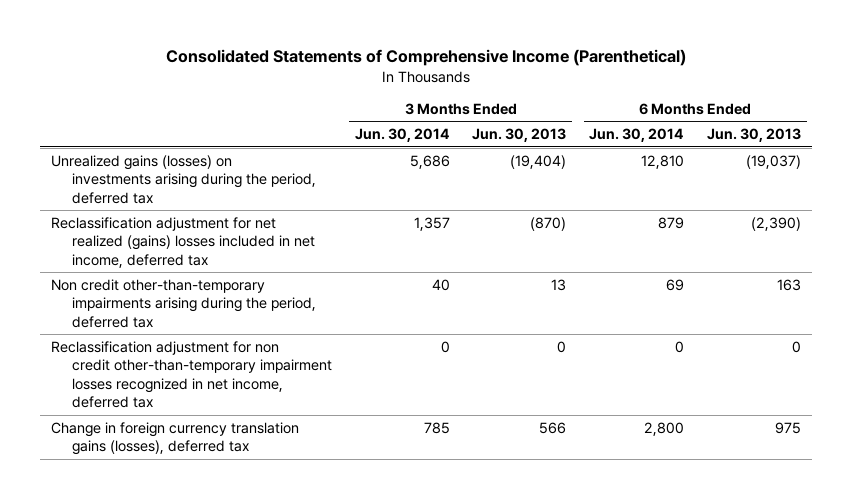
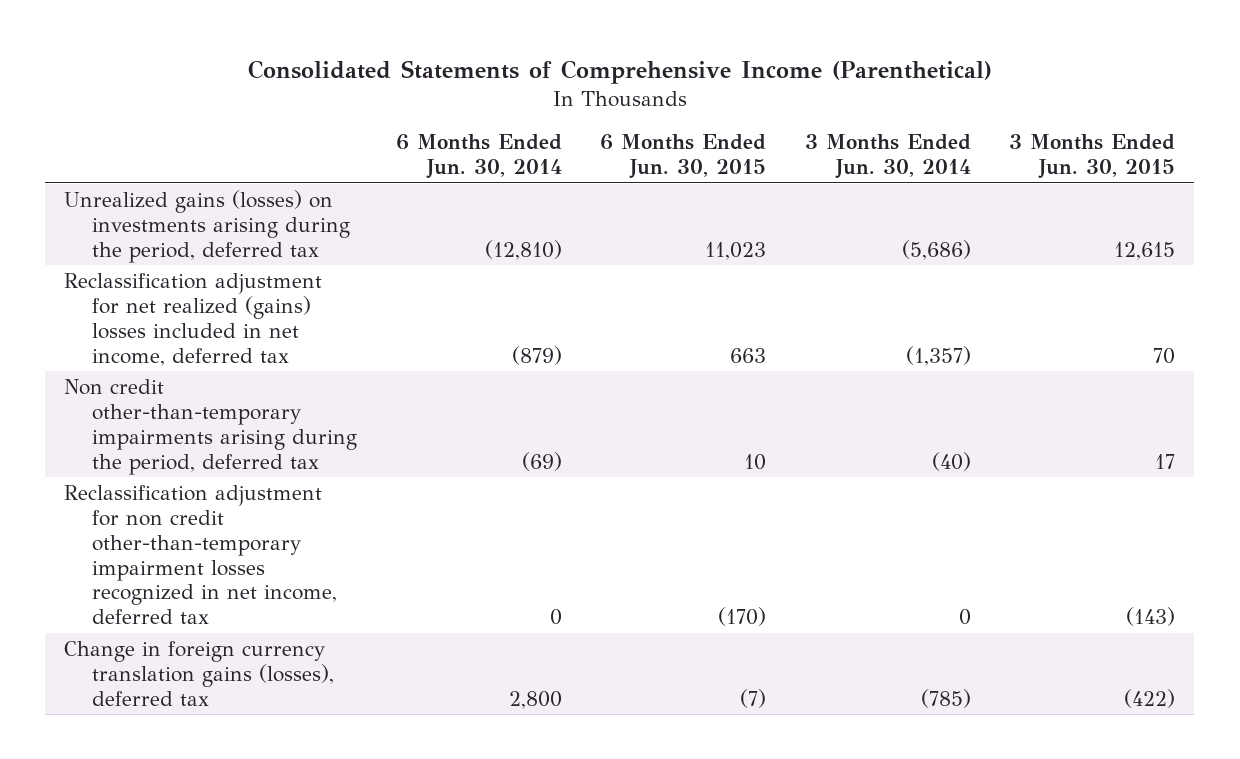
- | 3 Months Ended Jun. 30, 2014 | 3 Months Ended Jun. 30, 2013 | 6 Months Ended Jun. 30, 2014 | 6 Months Ended Jun. 30, 2013
+ | 6 Months Ended Jun. 30, 2014 | 6 Months Ended Jun. 30, 2015 | 3 Months Ended Jun. 30, 2014 | 3 Months Ended Jun. 30, 2015
- Unrealized gains (losses) on investments arising during the period, deferred tax | 5,686 | (19,404) | 12,810 | (19,037)
- Reclassification adjustment for net realized (gains) losses included in net income, deferred tax | 1,357 | (870) | 879 | (2,390)
- Non credit other-than-temporary impairments arising during the period, deferred tax | 40 | 13 | 69 | 163
+ Unrealized gains (losses) on investments arising during the period, deferred tax | (12,810) | 11,023 | (5,686) | 12,615
+ Reclassification adjustment for net realized (gains) losses included in net income, deferred tax | (879) | 663 | (1,357) | 70
+ Non credit other-than-temporary impairments arising during the period, deferred tax | (69) | 10 | (40) | 17
- Change in foreign currency translation gains (losses), deferred tax | 785 | 566 | 2,800 | 975
+ Change in foreign currency translation gains (losses), deferred tax | 2,800 | (7) | (785) | (422)

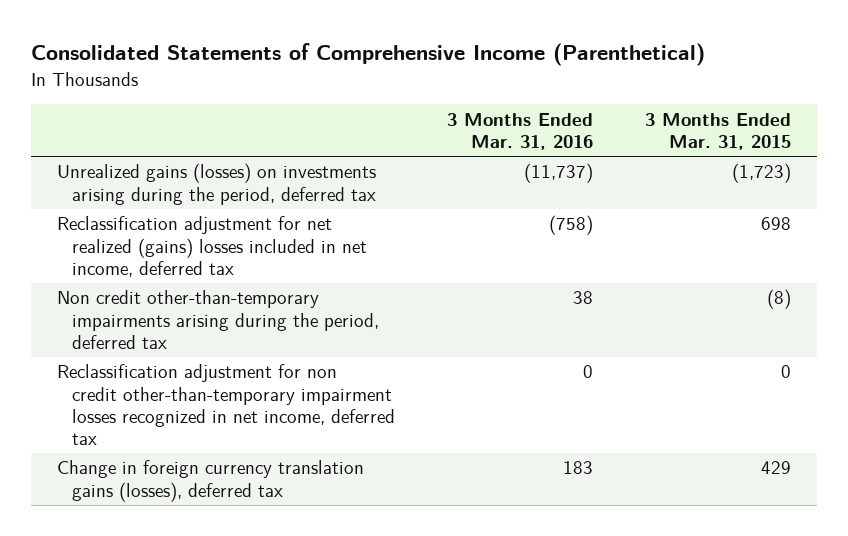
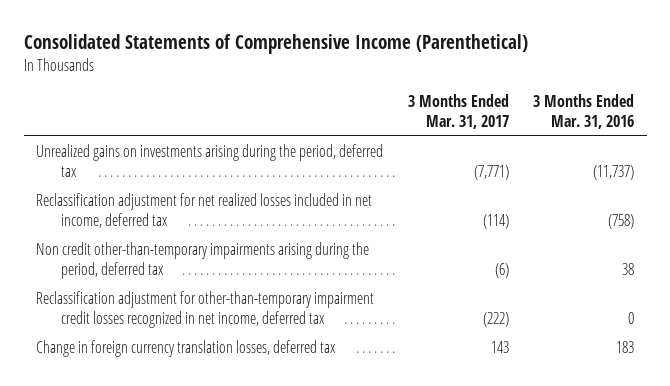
- | 3 Months Ended Mar. 31, 2016 | 3 Months Ended Mar. 31, 2015
+ | 3 Months Ended Mar. 31, 2017 | 3 Months Ended Mar. 31, 2016
- Unrealized gains (losses) on investments arising during the period, deferred tax | (11,737) | (1,723)
- Reclassification adjustment for net realized (gains) losses included in net income, deferred tax | (758) | 698
+ Unrealized gains on investments arising during the period, deferred tax | (7,771) | (11,737)
+ Reclassification adjustment for net realized losses included in net income, deferred tax | (114) | (758)
- Reclassification adjustment for non credit other-than-temporary impairment losses recognized in net income, deferred tax | 0 | 0
- Change in foreign currency translation gains (losses), deferred tax | 183 | 429
+ Reclassification adjustment for other-than-temporary impairment credit losses recognized in net income, deferred tax | (222) | 0
+ Change in foreign currency translation losses, deferred tax | 143 | 183

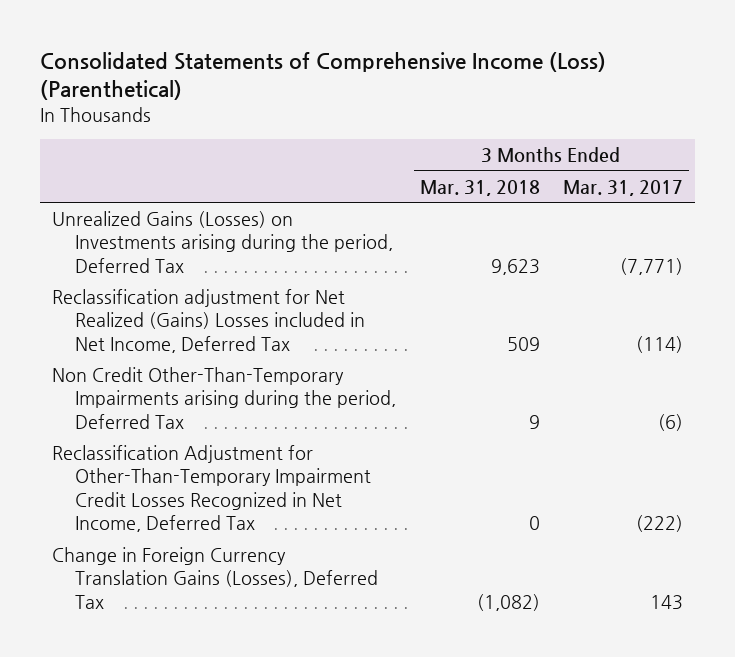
- Consolidated Statements of Comprehensive Income (Parenthetical)
+ Consolidated Statements of Comprehensive Income (Loss) (Parenthetical)
- | 3 Months Ended Mar. 31, 2017 | 3 Months Ended Mar. 31, 2016
+ | 3 Months Ended Mar. 31, 2018 | 3 Months Ended Mar. 31, 2017
- Unrealized gains on investments arising during the period, deferred tax | (7,771) | (11,737)
- Reclassification adjustment for net realized losses included in net income, deferred tax | (114) | (758)
- Non credit other-than-temporary impairments arising during the period, deferred tax | (6) | 38
- Reclassification adjustment for other-than-temporary impairment credit losses recognized in net income, deferred tax | (222) | 0
- Change in foreign currency translation losses, deferred tax | 143 | 183
+ Unrealized Gains (Losses) on Investments arising during the period, Deferred Tax | 9,623 | (7,771)
+ Reclassification adjustment for Net Realized (Gains) Losses included in Net Income, Deferred Tax | 509 | (114)
+ Non Credit Other-Than-Temporary Impairments arising during the period, Deferred Tax | 9 | (6)
+ Reclassification Adjustment for Other-Than-Temporary Impairment Credit Losses Recognized in Net Income, Deferred Tax | 0 | (222)
+ Change in Foreign Currency Translation Gains (Losses), Deferred Tax | (1,082) | 143

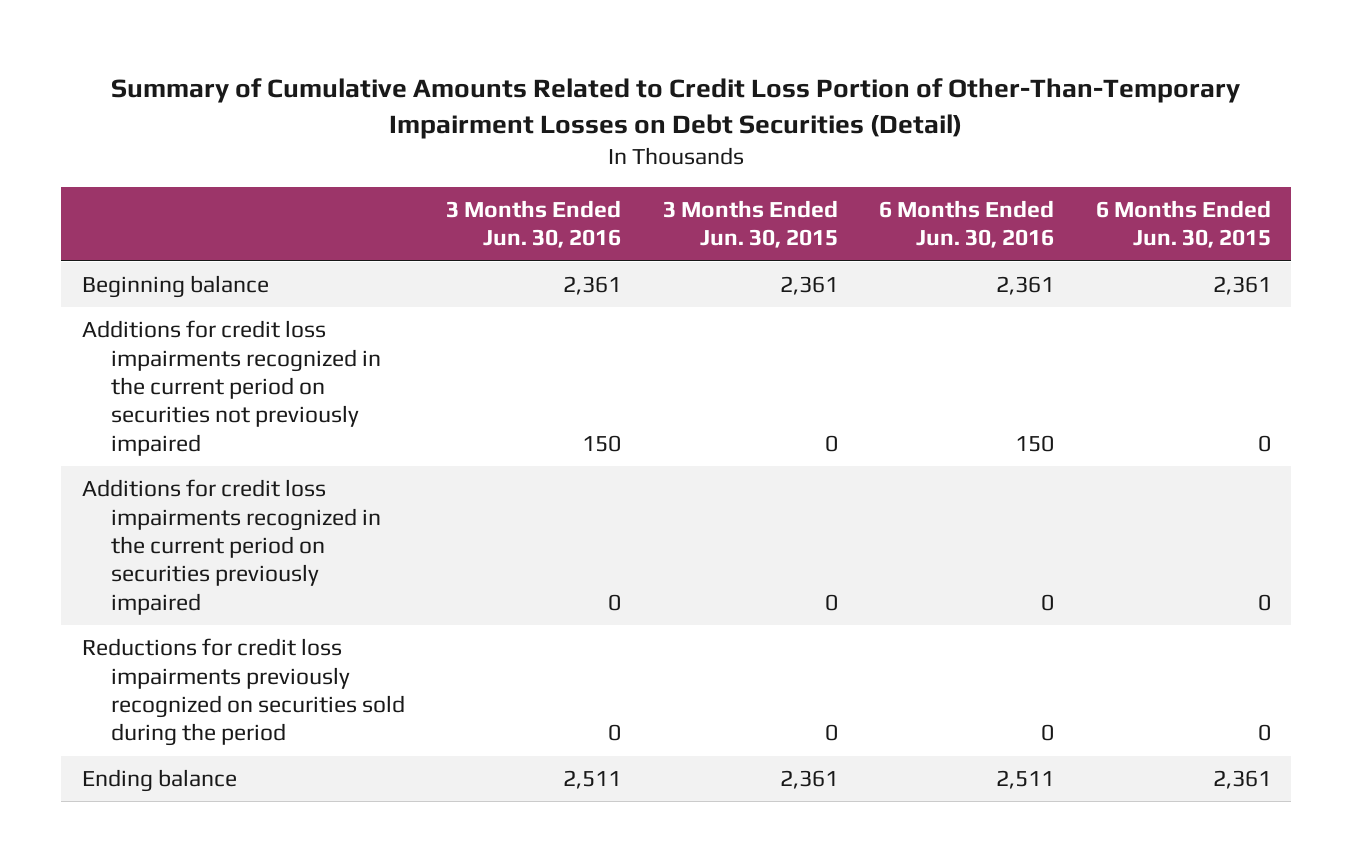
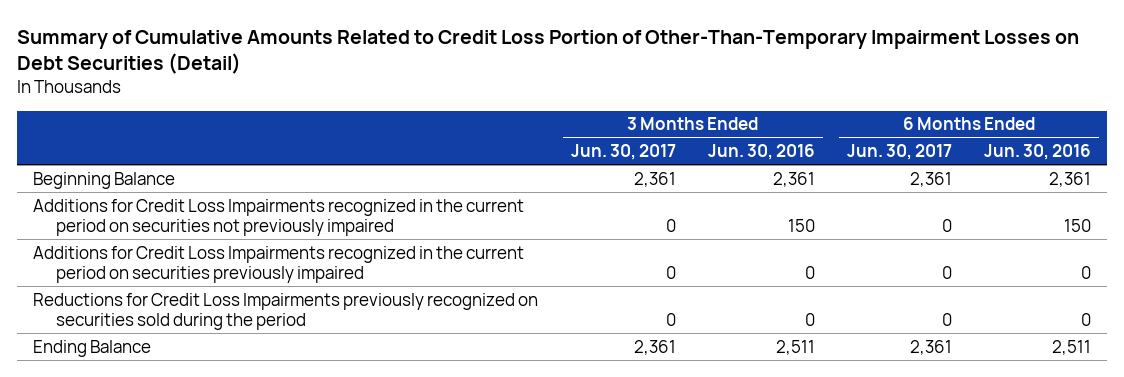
- | 3 Months Ended Jun. 30, 2016 | 3 Months Ended Jun. 30, 2015 | 6 Months Ended Jun. 30, 2016 | 6 Months Ended Jun. 30, 2015
+ | 3 Months Ended Jun. 30, 2017 | 3 Months Ended Jun. 30, 2016 | 6 Months Ended Jun. 30, 2017 | 6 Months Ended Jun. 30, 2016
- Beginning balance | 2,361 | 2,361 | 2,361 | 2,361
- Additions for credit loss impairments recognized in the current period on securities not previously impaired | 150 | 0 | 150 | 0
- Additions for credit loss impairments recognized in the current period on securities previously impaired | 0 | 0 | 0 | 0
- Reductions for credit loss impairments previously recognized on securities sold during the period | 0 | 0 | 0 | 0
- Ending balance | 2,511 | 2,361 | 2,511 | 2,361
+ Beginning Balance | 2,361 | 2,361 | 2,361 | 2,361
+ Additions for Credit Loss Impairments recognized in the current period on securities not previously impaired | 0 | 150 | 0 | 150
+ Additions for Credit Loss Impairments recognized in the current period on securities previously impaired | 0 | 0 | 0 | 0
+ Reductions for Credit Loss Impairments previously recognized on securities sold during the period | 0 | 0 | 0 | 0
+ Ending Balance | 2,361 | 2,511 | 2,361 | 2,511

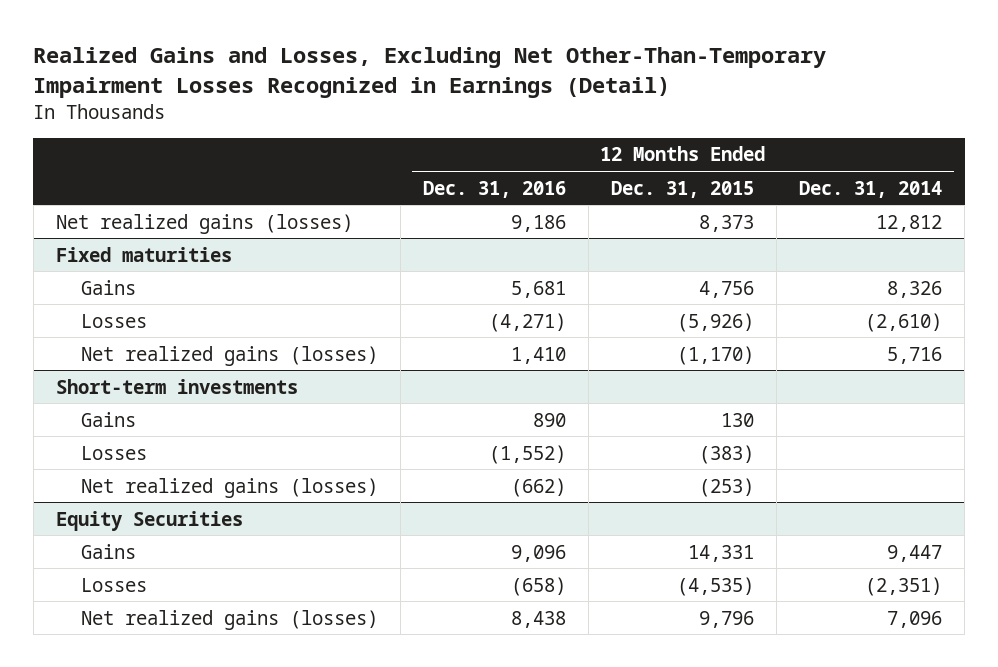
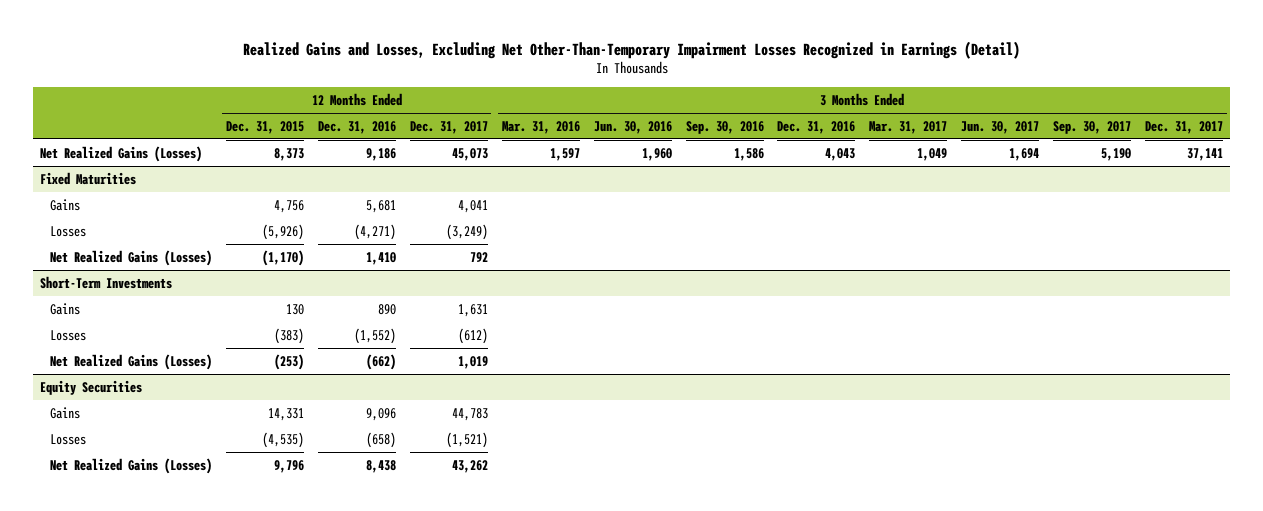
- | 12 Months Ended Dec. 31, 2016 | 12 Months Ended Dec. 31, 2015 | 12 Months Ended Dec. 31, 2014
+ | 12 Months Ended Dec. 31, 2015 | 12 Months Ended Dec. 31, 2016 | 12 Months Ended Dec. 31, 2017 | 3 Months Ended Mar. 31, 2016 | 3 Months Ended Jun. 30, 2016 | 3 Months Ended Sep. 30, 2016 | 3 Months Ended Dec. 31, 2016 | 3 Months Ended Mar. 31, 2017 | 3 Months Ended Jun. 30, 2017 | 3 Months Ended Sep. 30, 2017 | 3 Months Ended Dec. 31, 2017
- Net realized gains (losses) | 9,186 | 8,373 | 12,812
- Fixed maturities
+ Net Realized Gains (Losses) | 8,373 | 9,186 | 45,073 | 1,597 | 1,960 | 1,586 | 4,043 | 1,049 | 1,694 | 5,190 | 37,141
+ Fixed Maturities
- Net realized gains (losses) | 1,410 | (1,170) | 5,716
- Short-term investments
+ Net Realized Gains (Losses) | (1,170) | 1,410 | 792 | | | | | | | |
+ Short-Term Investments
- Net realized gains (losses) | (662) | (253) |
+ Net Realized Gains (Losses) | (253) | (662) | 1,019 | | | | | | | |
@ Equity Securities
- Net realized gains (losses) | 8,438 | 9,796 | 7,096
+ Net Realized Gains (Losses) | 9,796 | 8,438 | 43,262 | | | | | | | |

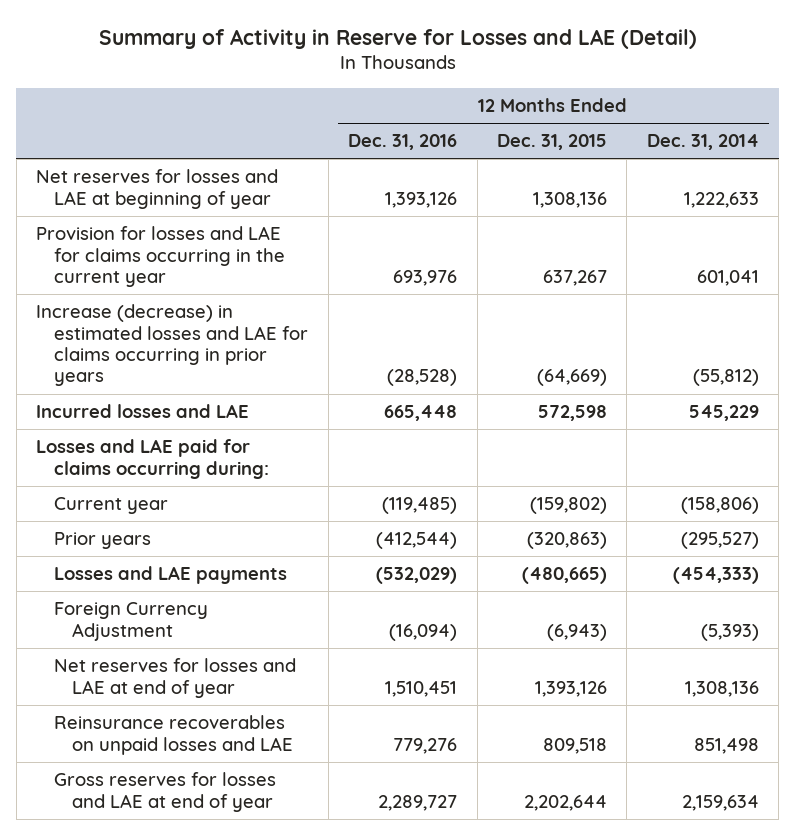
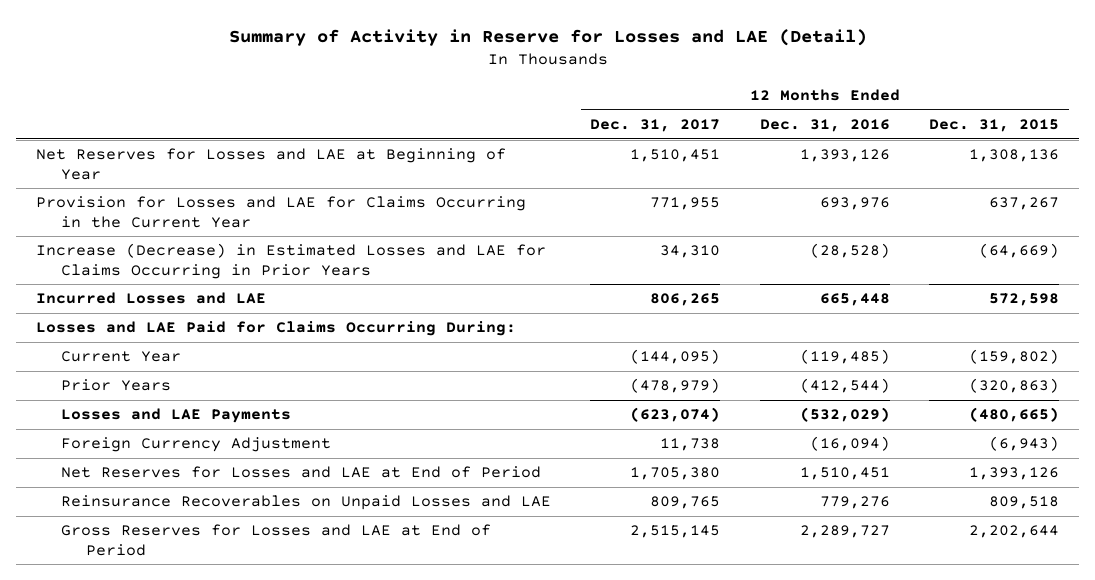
- | 12 Months Ended Dec. 31, 2016 | 12 Months Ended Dec. 31, 2015 | 12 Months Ended Dec. 31, 2014
+ | 12 Months Ended Dec. 31, 2017 | 12 Months Ended Dec. 31, 2016 | 12 Months Ended Dec. 31, 2015
- Net reserves for losses and LAE at beginning of year | 1,393,126 | 1,308,136 | 1,222,633
- Provision for losses and LAE for claims occurring in the current year | 693,976 | 637,267 | 601,041
- Increase (decrease) in estimated losses and LAE for claims occurring in prior years | (28,528) | (64,669) | (55,812)
- Incurred losses and LAE | 665,448 | 572,598 | 545,229
- Losses and LAE paid for claims occurring during:
- Current year | (119,485) | (159,802) | (158,806)
- Prior years | (412,544) | (320,863) | (295,527)
- Losses and LAE payments | (532,029) | (480,665) | (454,333)
+ Net Reserves for Losses and LAE at Beginning of Year | 1,510,451 | 1,393,126 | 1,308,136
+ Provision for Losses and LAE for Claims Occurring in the Current Year | 771,955 | 693,976 | 637,267
+ Increase (Decrease) in Estimated Losses and LAE for Claims Occurring in Prior Years | 34,310 | (28,528) | (64,669)
+ Incurred Losses and LAE | 806,265 | 665,448 | 572,598
+ Losses and LAE Paid for Claims Occurring During:
+ Current Year | (144,095) | (119,485) | (159,802)
+ Prior Years | (478,979) | (412,544) | (320,863)
+ Losses and LAE Payments | (623,074) | (532,029) | (480,665)
- Net reserves for losses and LAE at end of year | 1,510,451 | 1,393,126 | 1,308,136
- Reinsurance recoverables on unpaid losses and LAE | 779,276 | 809,518 | 851,498
- Gross reserves for losses and LAE at end of year | 2,289,727 | 2,202,644 | 2,159,634
+ Net Reserves for Losses and LAE at End of Period | 1,705,380 | 1,510,451 | 1,393,126
+ Reinsurance Recoverables on Unpaid Losses and LAE | 809,765 | 779,276 | 809,518
+ Gross Reserves for Losses and LAE at End of Period | 2,515,145 | 2,289,727 | 2,202,644

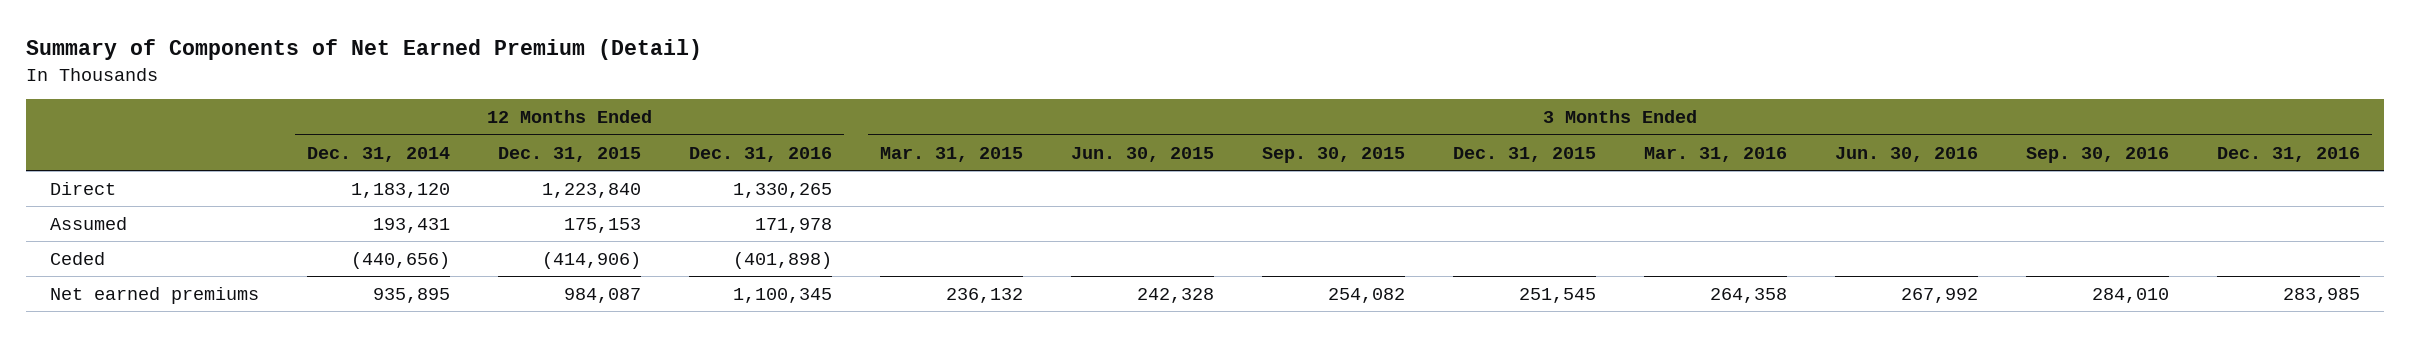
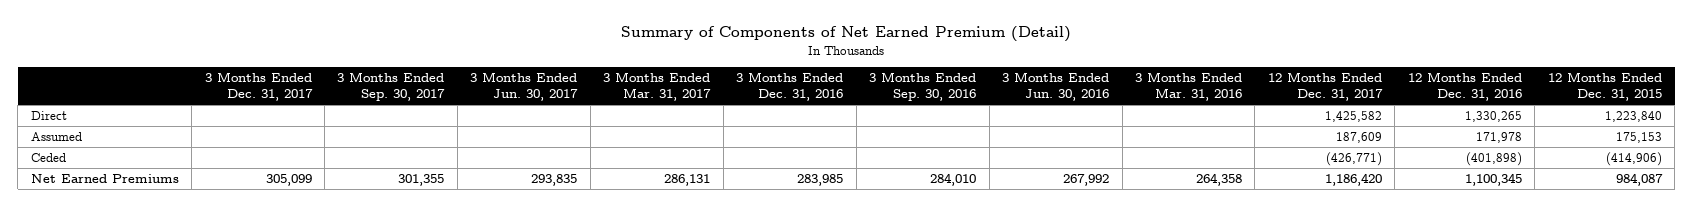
- | 12 Months Ended Dec. 31, 2014 | 12 Months Ended Dec. 31, 2015 | 12 Months Ended Dec. 31, 2016 | 3 Months Ended Mar. 31, 2015 | 3 Months Ended Jun. 30, 2015 | 3 Months Ended Sep. 30, 2015 | 3 Months Ended Dec. 31, 2015 | 3 Months Ended Mar. 31, 2016 | 3 Months Ended Jun. 30, 2016 | 3 Months Ended Sep. 30, 2016 | 3 Months Ended Dec. 31, 2016
+ | 3 Months Ended Dec. 31, 2017 | 3 Months Ended Sep. 30, 2017 | 3 Months Ended Jun. 30, 2017 | 3 Months Ended Mar. 31, 2017 | 3 Months Ended Dec. 31, 2016 | 3 Months Ended Sep. 30, 2016 | 3 Months Ended Jun. 30, 2016 | 3 Months Ended Mar. 31, 2016 | 12 Months Ended Dec. 31, 2017 | 12 Months Ended Dec. 31, 2016 | 12 Months Ended Dec. 31, 2015
- Net earned premiums | 935,895 | 984,087 | 1,100,345 | 236,132 | 242,328 | 254,082 | 251,545 | 264,358 | 267,992 | 284,010 | 283,985
+ Net Earned Premiums | 305,099 | 301,355 | 293,835 | 286,131 | 283,985 | 284,010 | 267,992 | 264,358 | 1,186,420 | 1,100,345 | 984,087

